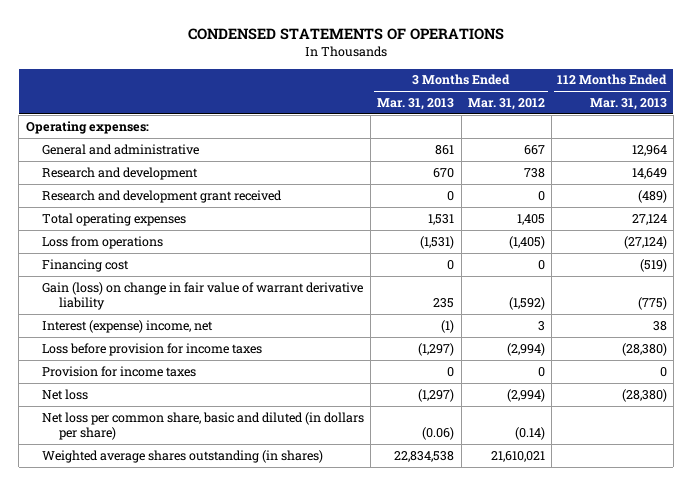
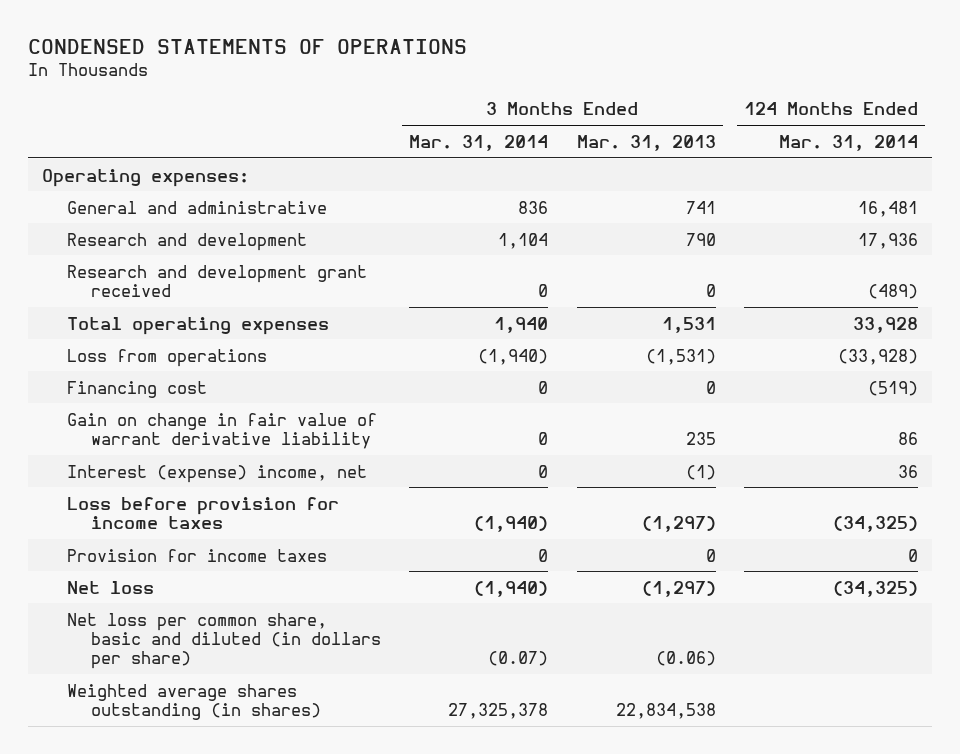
- | 3 Months Ended Mar. 31, 2013 | 3 Months Ended Mar. 31, 2012 | 112 Months Ended Mar. 31, 2013
+ | 3 Months Ended Mar. 31, 2014 | 3 Months Ended Mar. 31, 2013 | 124 Months Ended Mar. 31, 2014
- General and administrative | 861 | 667 | 12,964
- Research and development | 670 | 738 | 14,649
+ General and administrative | 836 | 741 | 16,481
+ Research and development | 1,104 | 790 | 17,936
- Gain (loss) on change in fair value of warrant derivative liability | 235 | (1,592) | (775)
+ Gain on change in fair value of warrant derivative liability | 0 | 235 | 86

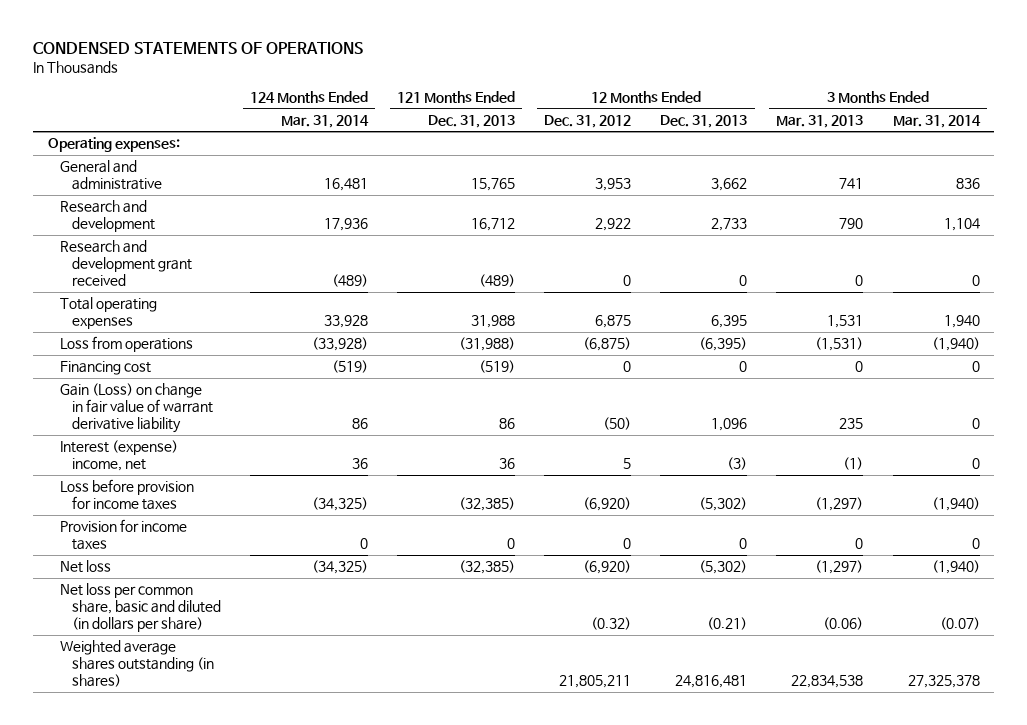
- | 3 Months Ended Mar. 31, 2014 | 3 Months Ended Mar. 31, 2013 | 124 Months Ended Mar. 31, 2014
+ | 124 Months Ended Mar. 31, 2014 | 121 Months Ended Dec. 31, 2013 | 12 Months Ended Dec. 31, 2012 | 12 Months Ended Dec. 31, 2013 | 3 Months Ended Mar. 31, 2013 | 3 Months Ended Mar. 31, 2014
- Gain on change in fair value of warrant derivative liability | 0 | 235 | 86
+ Gain (Loss) on change in fair value of warrant derivative liability | 86 | 86 | (50) | 1,096 | 235 | 0

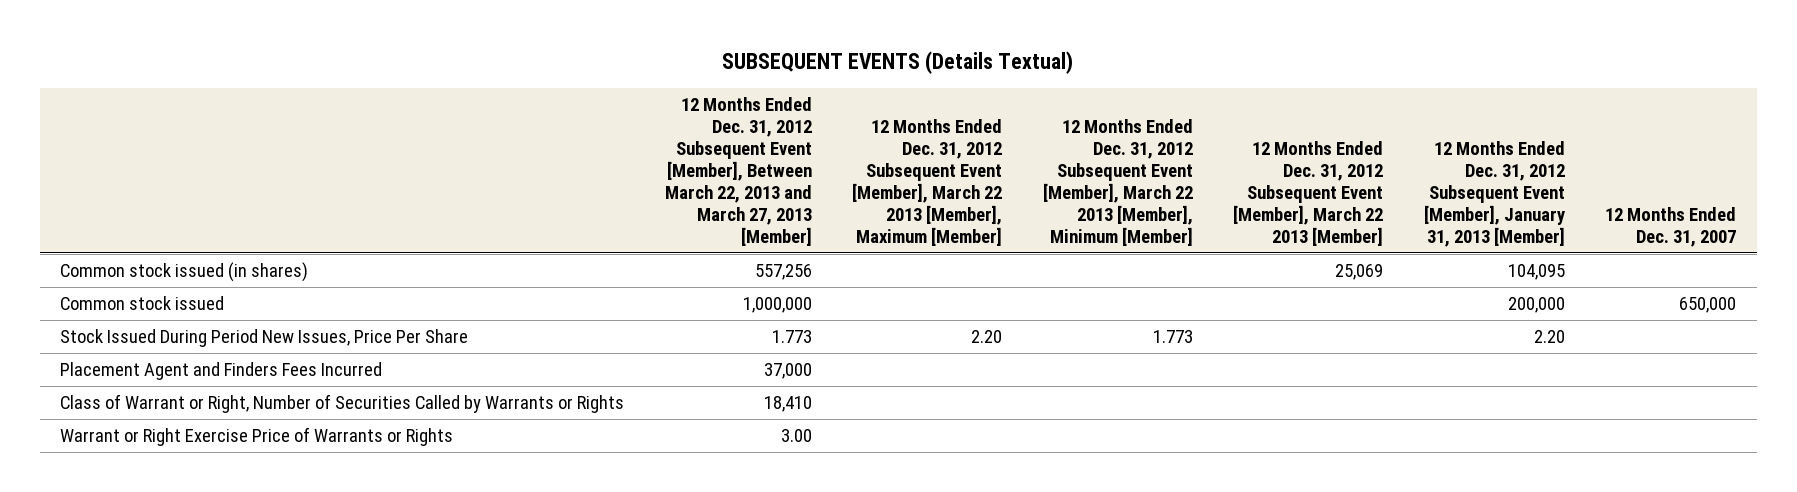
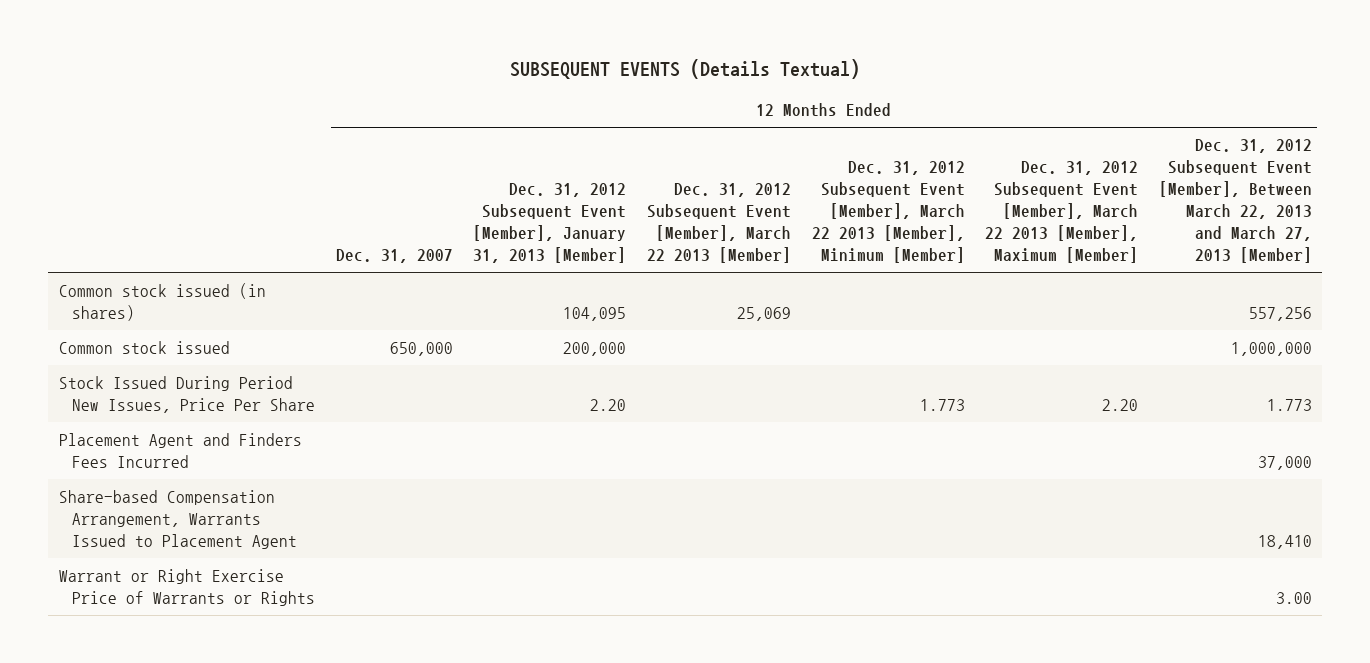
- | 12 Months Ended Dec. 31, 2012 Subsequent Event [Member], Between March 22, 2013 and March 27, 2013 [Member] | 12 Months Ended Dec. 31, 2012 Subsequent Event [Member], March 22 2013 [Member], Maximum [Member] | 12 Months Ended Dec. 31, 2012 Subsequent Event [Member], March 22 2013 [Member], Minimum [Member] | 12 Months Ended Dec. 31, 2012 Subsequent Event [Member], March 22 2013 [Member] | 12 Months Ended Dec. 31, 2012 Subsequent Event [Member], January 31, 2013 [Member] | 12 Months Ended Dec. 31, 2007
+ | 12 Months Ended Dec. 31, 2007 | 12 Months Ended Dec. 31, 2012 Subsequent Event [Member], January 31, 2013 [Member] | 12 Months Ended Dec. 31, 2012 Subsequent Event [Member], March 22 2013 [Member] | 12 Months Ended Dec. 31, 2012 Subsequent Event [Member], March 22 2013 [Member], Minimum [Member] | 12 Months Ended Dec. 31, 2012 Subsequent Event [Member], March 22 2013 [Member], Maximum [Member] | 12 Months Ended Dec. 31, 2012 Subsequent Event [Member], Between March 22, 2013 and March 27, 2013 [Member]
- Class of Warrant or Right, Number of Securities Called by Warrants or Rights | 18,410 | | | | |
+ Share-based Compensation Arrangement, Warrants Issued to Placement Agent | | | | | | 18,410

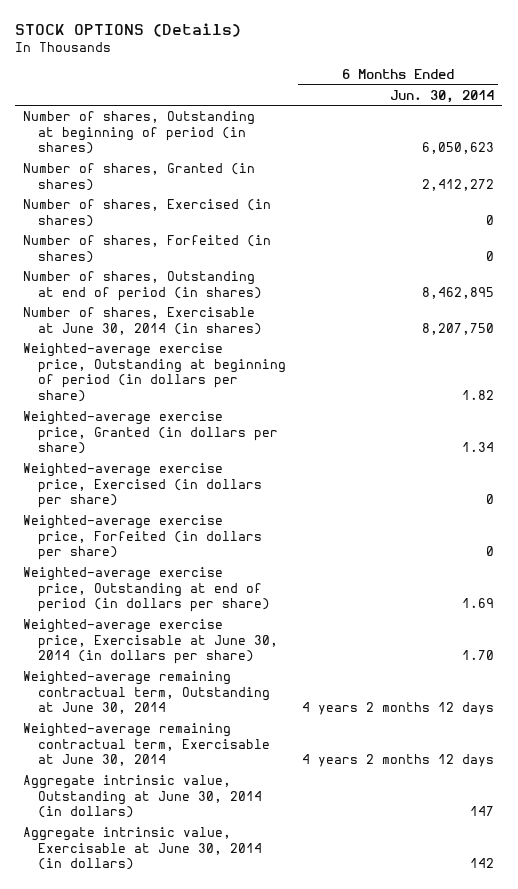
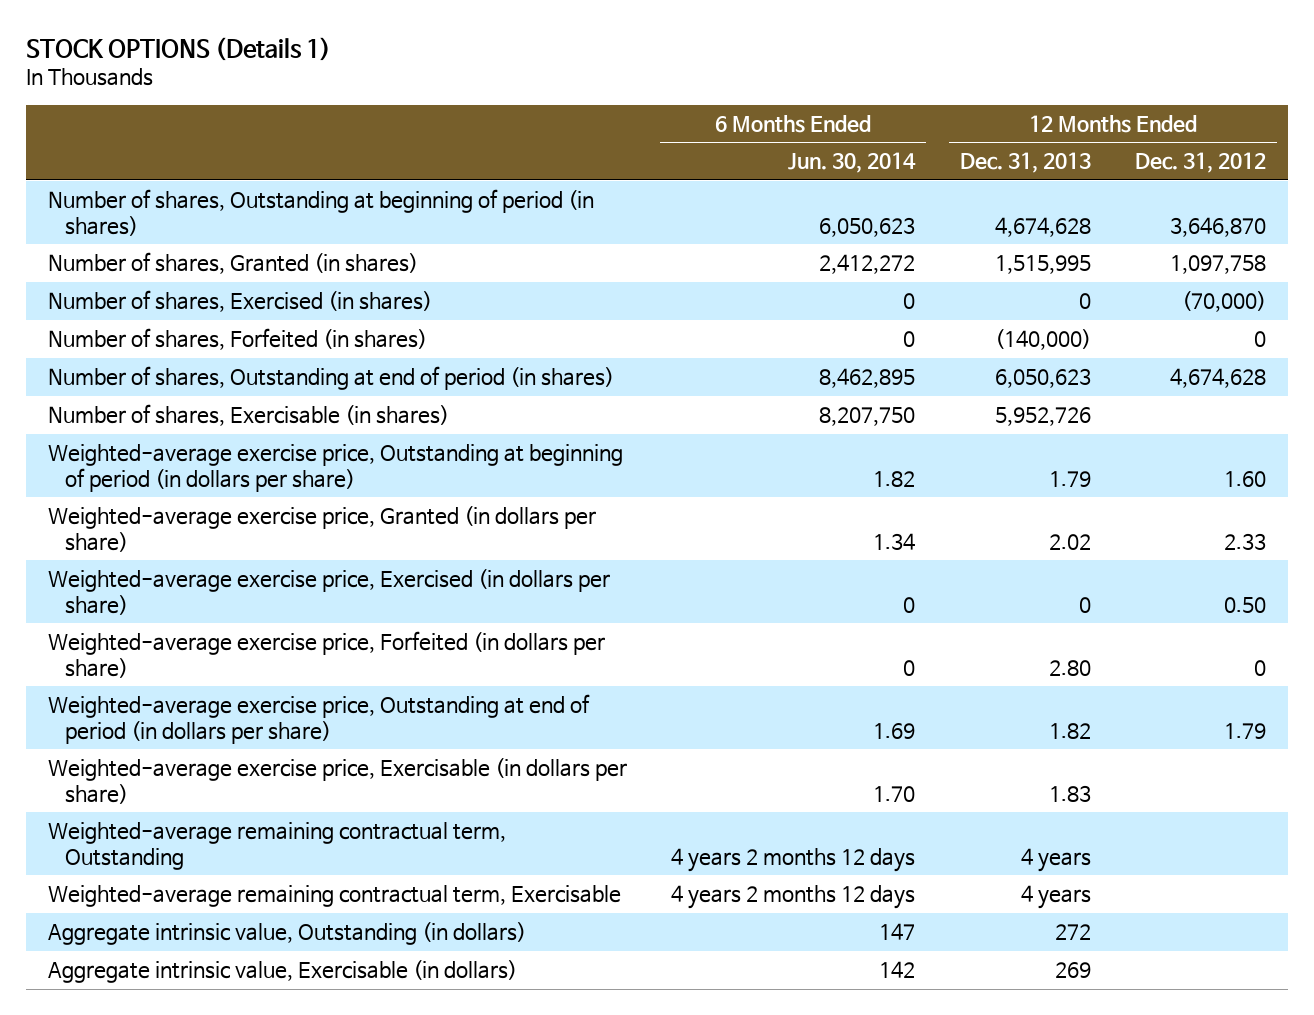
- STOCK OPTIONS (Details)
+ STOCK OPTIONS (Details 1)
- | 6 Months Ended Jun. 30, 2014
+ | 6 Months Ended Jun. 30, 2014 | 12 Months Ended Dec. 31, 2013 | 12 Months Ended Dec. 31, 2012
- Number of shares, Exercisable at June 30, 2014 (in shares) | 8,207,750
+ Number of shares, Exercisable (in shares) | 8,207,750 | 5,952,726 |
- Weighted-average exercise price, Exercisable at June 30, 2014 (in dollars per share) | 1.70
- Weighted-average remaining contractual term, Outstanding at June 30, 2014 | 4 years 2 months 12 days
- Weighted-average remaining contractual term, Exercisable at June 30, 2014 | 4 years 2 months 12 days
- Aggregate intrinsic value, Outstanding at June 30, 2014 (in dollars) | 147
- Aggregate intrinsic value, Exercisable at June 30, 2014 (in dollars) | 142
+ Weighted-average exercise price, Exercisable (in dollars per share) | 1.70 | 1.83 |
+ Weighted-average remaining contractual term, Outstanding | 4 years 2 months 12 days | 4 years |
+ Weighted-average remaining contractual term, Exercisable | 4 years 2 months 12 days | 4 years |
+ Aggregate intrinsic value, Outstanding (in dollars) | 147 | 272 |
+ Aggregate intrinsic value, Exercisable (in dollars) | 142 | 269 |

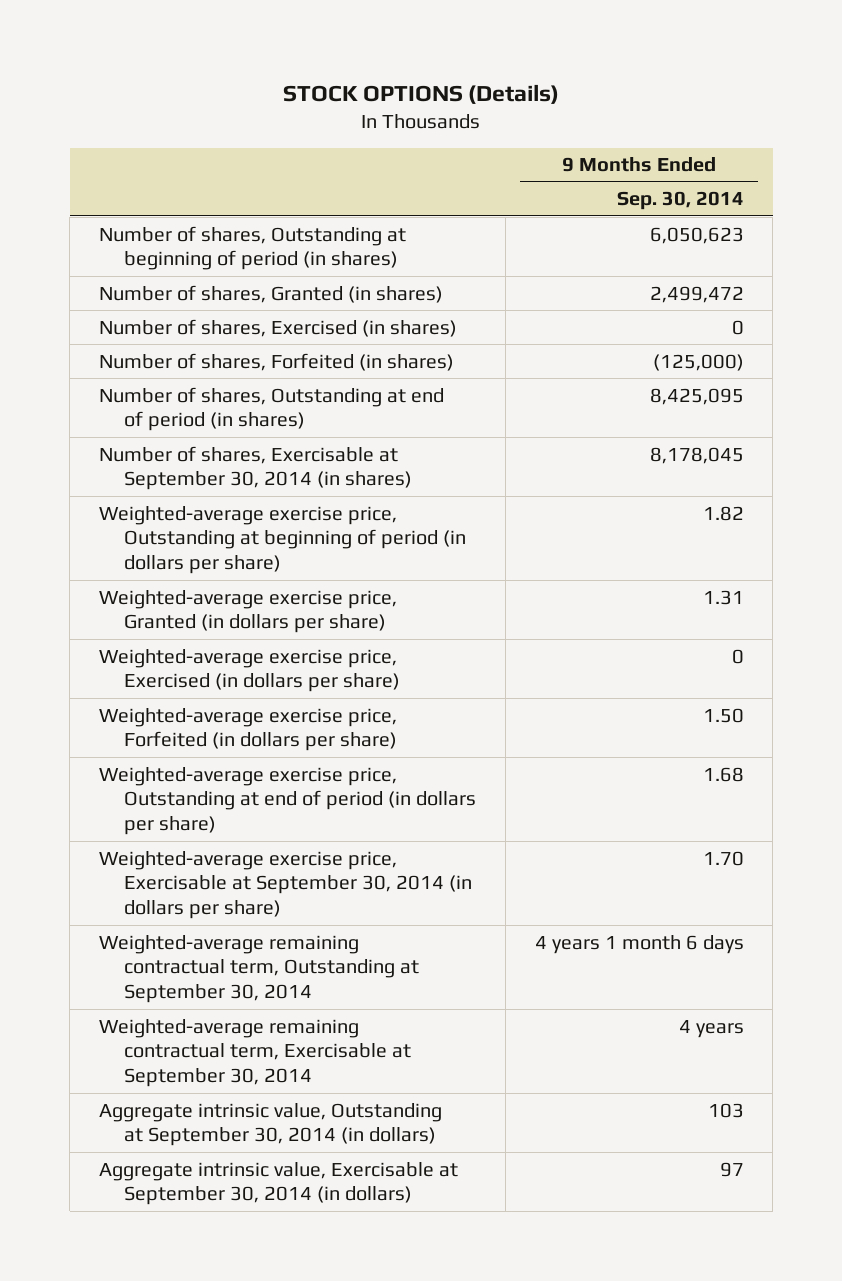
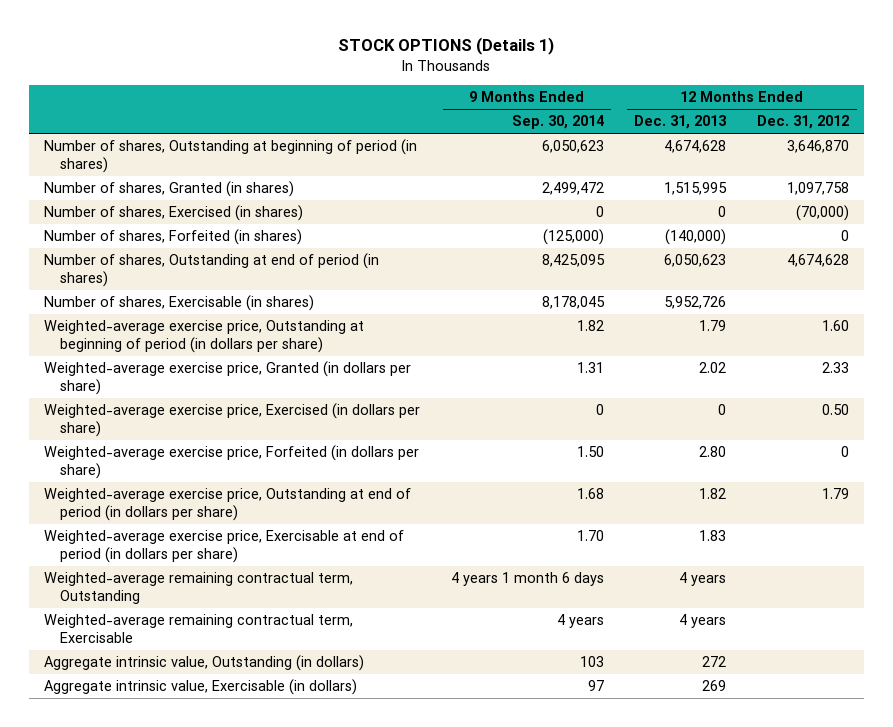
- STOCK OPTIONS (Details)
+ STOCK OPTIONS (Details 1)
- | 9 Months Ended Sep. 30, 2014
+ | 9 Months Ended Sep. 30, 2014 | 12 Months Ended Dec. 31, 2013 | 12 Months Ended Dec. 31, 2012
- Number of shares, Exercisable at September 30, 2014 (in shares) | 8,178,045
+ Number of shares, Exercisable (in shares) | 8,178,045 | 5,952,726 |
- Weighted-average exercise price, Exercisable at September 30, 2014 (in dollars per share) | 1.70
- Weighted-average remaining contractual term, Outstanding at September 30, 2014 | 4 years 1 month 6 days
- Weighted-average remaining contractual term, Exercisable at September 30, 2014 | 4 years
- Aggregate intrinsic value, Outstanding at September 30, 2014 (in dollars) | 103
- Aggregate intrinsic value, Exercisable at September 30, 2014 (in dollars) | 97
+ Weighted-average exercise price, Exercisable at end of period (in dollars per share) | 1.70 | 1.83 |
+ Weighted-average remaining contractual term, Outstanding | 4 years 1 month 6 days | 4 years |
+ Weighted-average remaining contractual term, Exercisable | 4 years | 4 years |
+ Aggregate intrinsic value, Outstanding (in dollars) | 103 | 272 |
+ Aggregate intrinsic value, Exercisable (in dollars) | 97 | 269 |

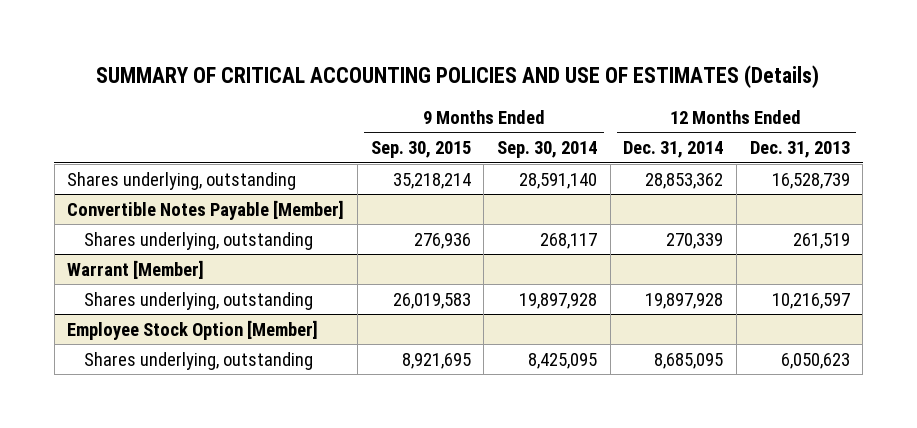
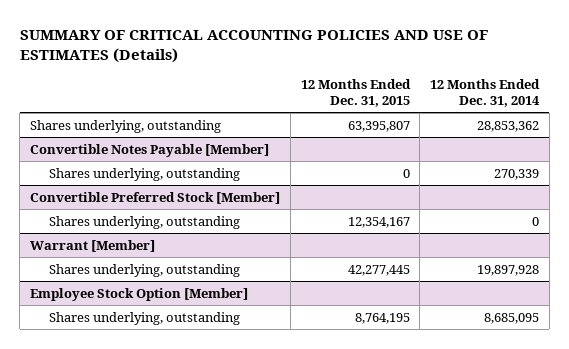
- | 9 Months Ended Sep. 30, 2015 | 9 Months Ended Sep. 30, 2014 | 12 Months Ended Dec. 31, 2014 | 12 Months Ended Dec. 31, 2013
+ | 12 Months Ended Dec. 31, 2015 | 12 Months Ended Dec. 31, 2014
+ Convertible Preferred Stock [Member]
+ Shares underlying, outstanding | 12,354,167 | 0

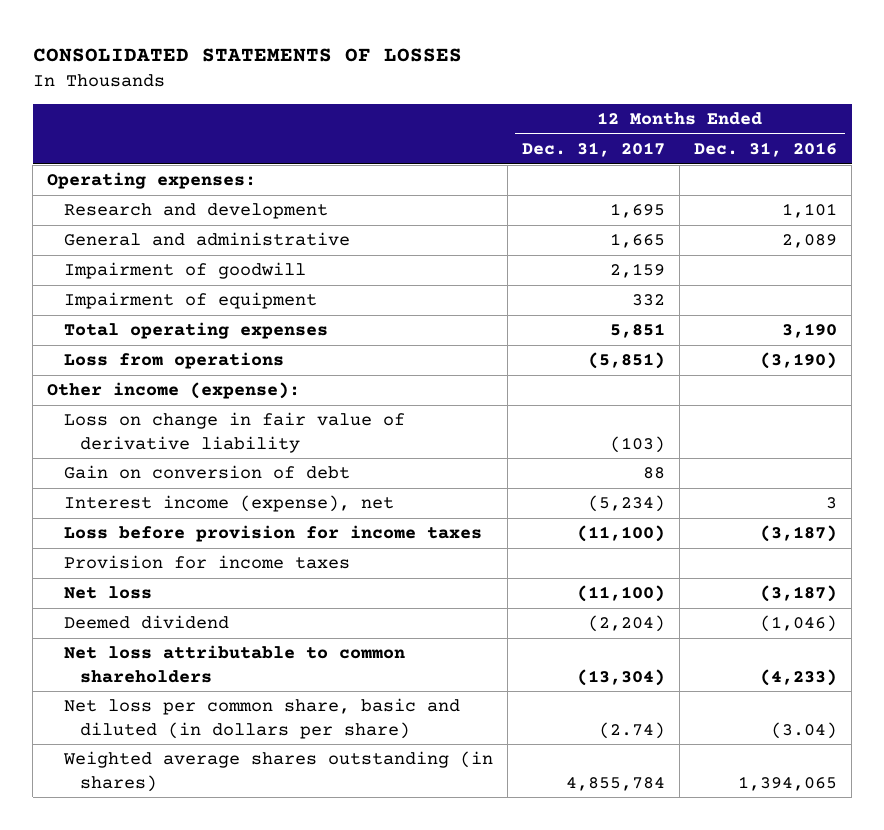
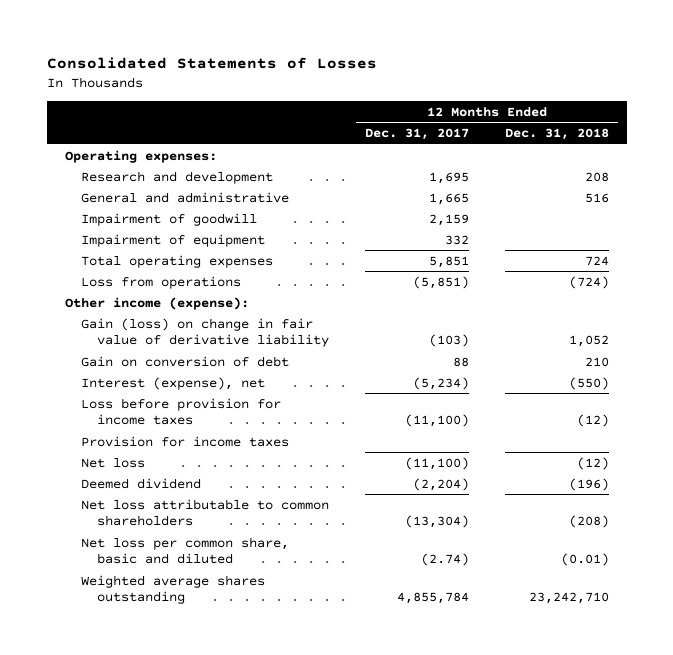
- CONSOLIDATED STATEMENTS OF LOSSES
+ Consolidated Statements of Losses
- | 12 Months Ended Dec. 31, 2017 | 12 Months Ended Dec. 31, 2016
+ | 12 Months Ended Dec. 31, 2017 | 12 Months Ended Dec. 31, 2018
- Loss on change in fair value of derivative liability | (103) |
+ Gain (loss) on change in fair value of derivative liability | (103) | 1,052
- Interest income (expense), net | (5,234) | 3
+ Interest (expense), net | (5,234) | (550)
- Net loss per common share, basic and diluted (in dollars per share) | (2.74) | (3.04)
- Weighted average shares outstanding (in shares) | 4,855,784 | 1,394,065
+ Net loss per common share, basic and diluted | (2.74) | (0.01)
+ Weighted average shares outstanding | 4,855,784 | 23,242,710

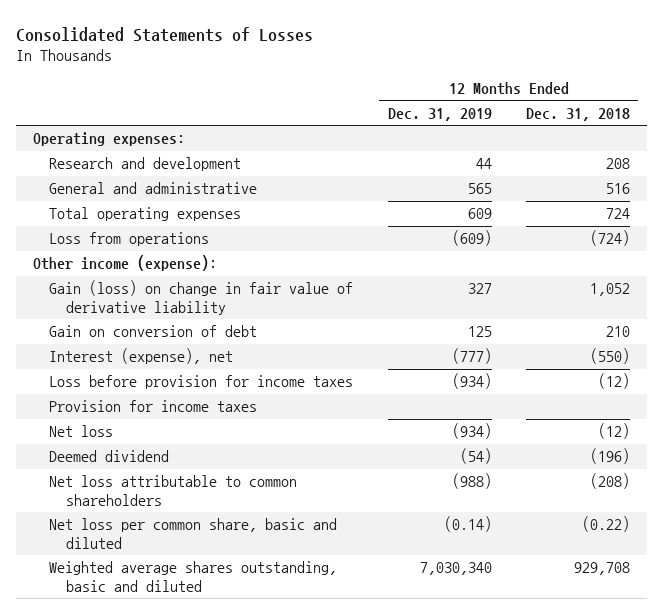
- | 12 Months Ended Dec. 31, 2017 | 12 Months Ended Dec. 31, 2018
+ | 12 Months Ended Dec. 31, 2019 | 12 Months Ended Dec. 31, 2018
- Impairment of goodwill | 2,159 |
- Impairment of equipment | 332 |
- Net loss per common share, basic and diluted | (2.74) | (0.01)
- Weighted average shares outstanding | 4,855,784 | 23,242,710
+ Net loss per common share, basic and diluted | (0.14) | (0.22)
+ Weighted average shares outstanding, basic and diluted | 7,030,340 | 929,708

